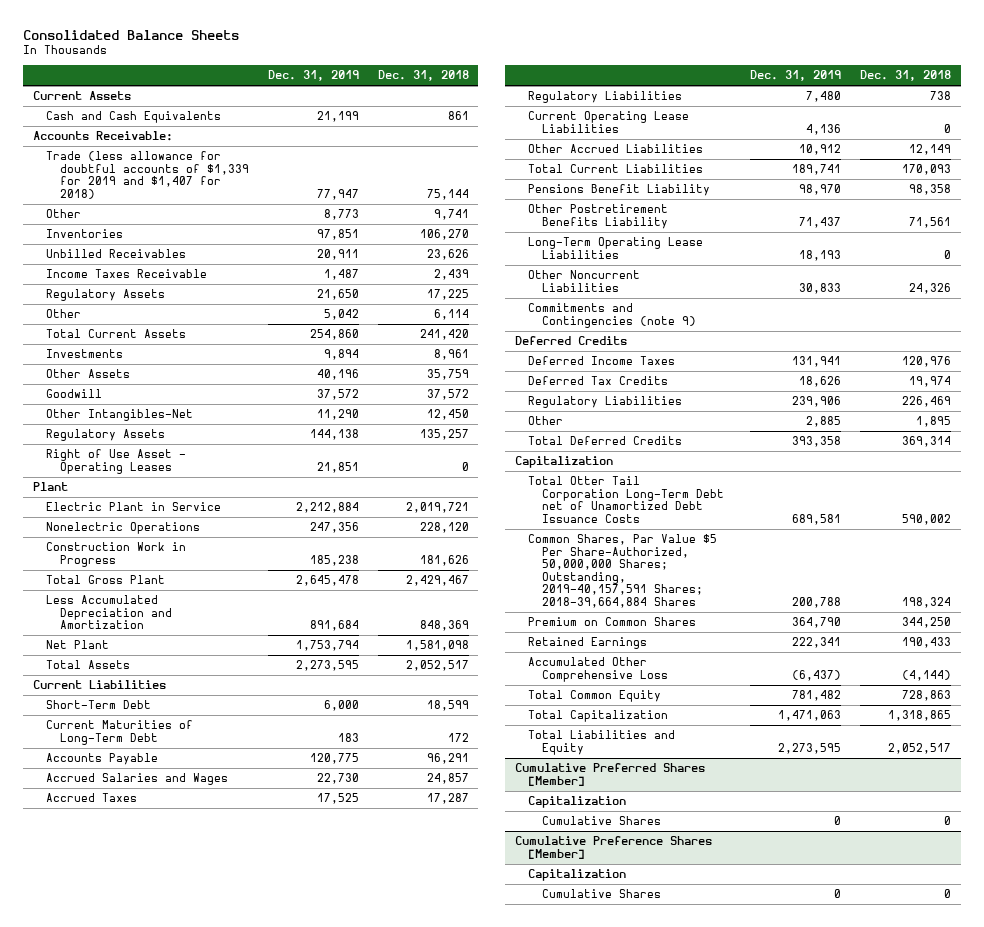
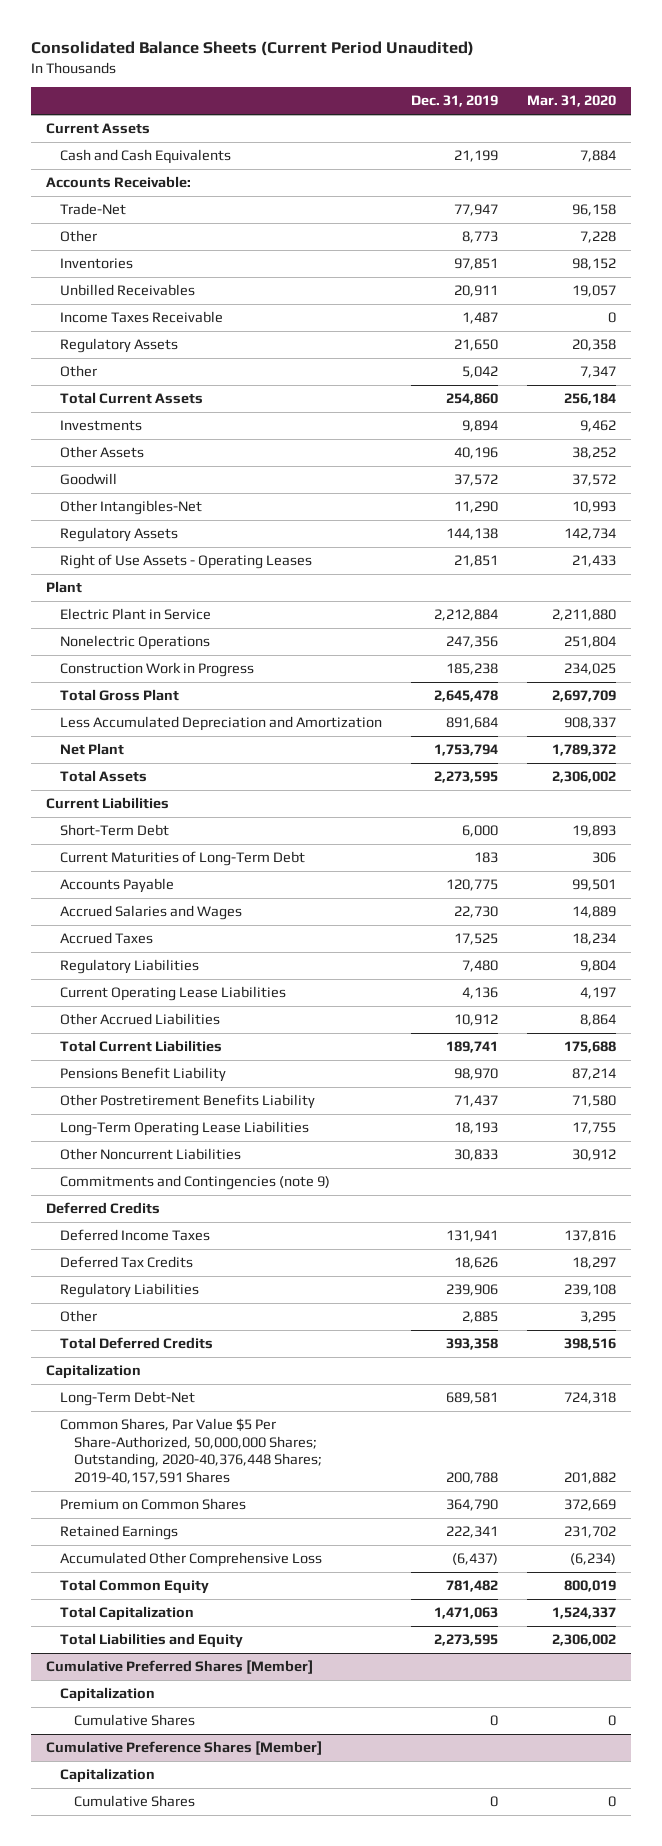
- Consolidated Balance Sheets
+ Consolidated Balance Sheets (Current Period Unaudited)
- | Dec. 31, 2019 | Dec. 31, 2018
+ | Dec. 31, 2019 | Mar. 31, 2020
- Trade (less allowance for doubtful accounts of $1,339 for 2019 and $1,407 for 2018) | 77,947 | 75,144
+ Trade-Net | 77,947 | 96,158
- Right of Use Asset - Operating Leases | 21,851 | 0
+ Right of Use Assets - Operating Leases | 21,851 | 21,433
- Total Otter Tail Corporation Long-Term Debt net of Unamortized Debt Issuance Costs | 689,581 | 590,002
- Common Shares, Par Value $5 Per Share-Authorized, 50,000,000 Shares; Outstanding, 2019-40,157,591 Shares; 2018-39,664,884 Shares | 200,788 | 198,324
+ Long-Term Debt-Net | 689,581 | 724,318
+ Common Shares, Par Value $5 Per Share-Authorized, 50,000,000 Shares; Outstanding, 2020-40,376,448 Shares; 2019-40,157,591 Shares | 200,788 | 201,882

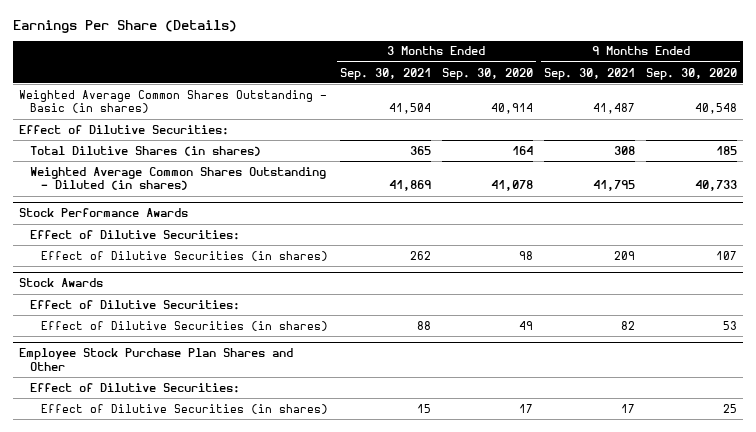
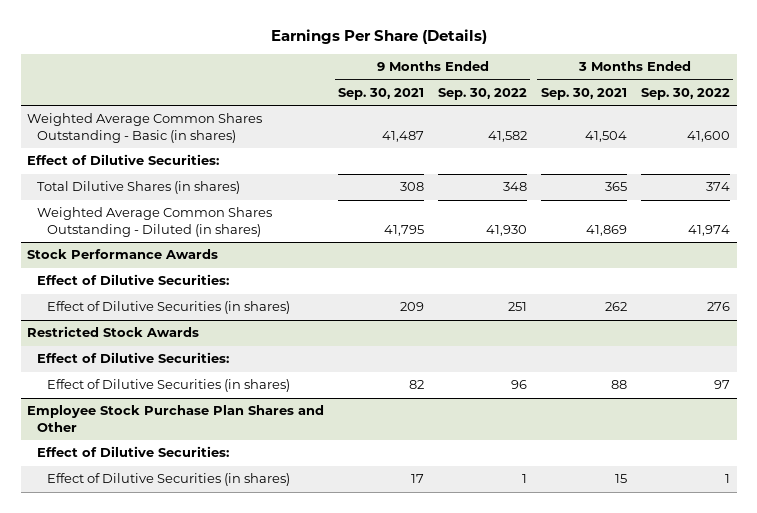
- | 3 Months Ended Sep. 30, 2021 | 3 Months Ended Sep. 30, 2020 | 9 Months Ended Sep. 30, 2021 | 9 Months Ended Sep. 30, 2020
+ | 9 Months Ended Sep. 30, 2021 | 9 Months Ended Sep. 30, 2022 | 3 Months Ended Sep. 30, 2021 | 3 Months Ended Sep. 30, 2022
- Stock Awards
+ Restricted Stock Awards

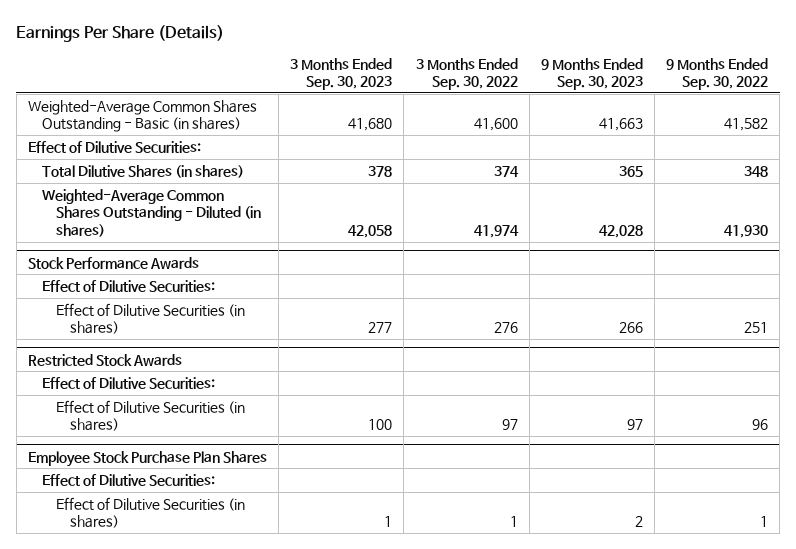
- | 9 Months Ended Sep. 30, 2021 | 9 Months Ended Sep. 30, 2022 | 3 Months Ended Sep. 30, 2021 | 3 Months Ended Sep. 30, 2022
+ | 3 Months Ended Sep. 30, 2023 | 3 Months Ended Sep. 30, 2022 | 9 Months Ended Sep. 30, 2023 | 9 Months Ended Sep. 30, 2022
- Weighted Average Common Shares Outstanding - Basic (in shares) | 41,487 | 41,582 | 41,504 | 41,600
+ Weighted-Average Common Shares Outstanding - Basic (in shares) | 41,680 | 41,600 | 41,663 | 41,582
- Weighted Average Common Shares Outstanding - Diluted (in shares) | 41,795 | 41,930 | 41,869 | 41,974
+ Weighted-Average Common Shares Outstanding - Diluted (in shares) | 42,058 | 41,974 | 42,028 | 41,930
- Employee Stock Purchase Plan Shares and Other
+ Employee Stock Purchase Plan Shares

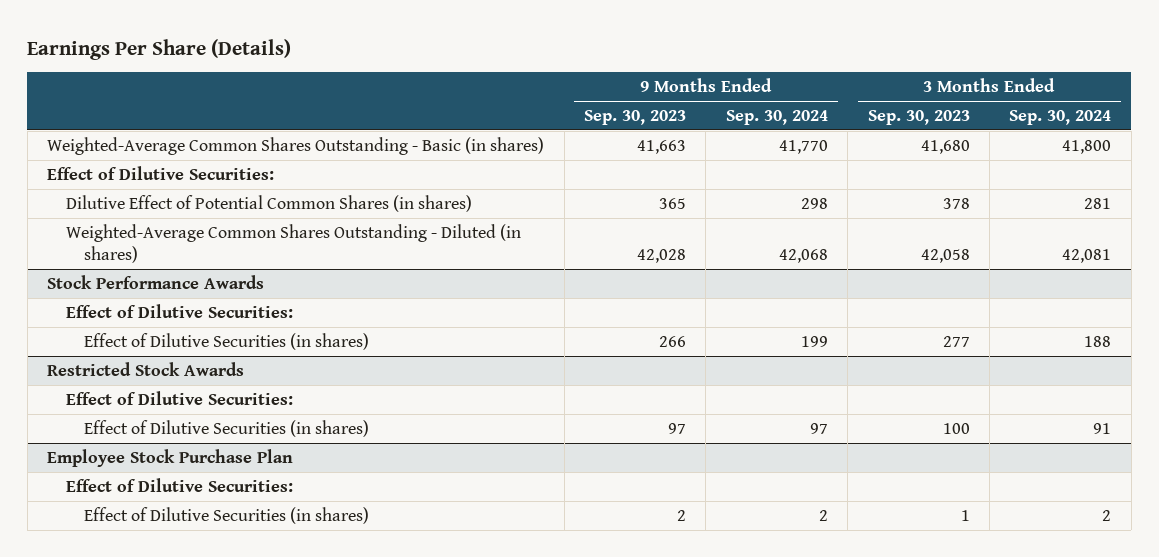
- | 3 Months Ended Sep. 30, 2023 | 3 Months Ended Sep. 30, 2022 | 9 Months Ended Sep. 30, 2023 | 9 Months Ended Sep. 30, 2022
+ | 9 Months Ended Sep. 30, 2023 | 9 Months Ended Sep. 30, 2024 | 3 Months Ended Sep. 30, 2023 | 3 Months Ended Sep. 30, 2024
- Total Dilutive Shares (in shares) | 378 | 374 | 365 | 348
+ Dilutive Effect of Potential Common Shares (in shares) | 365 | 298 | 378 | 281
- Employee Stock Purchase Plan Shares
+ Employee Stock Purchase Plan

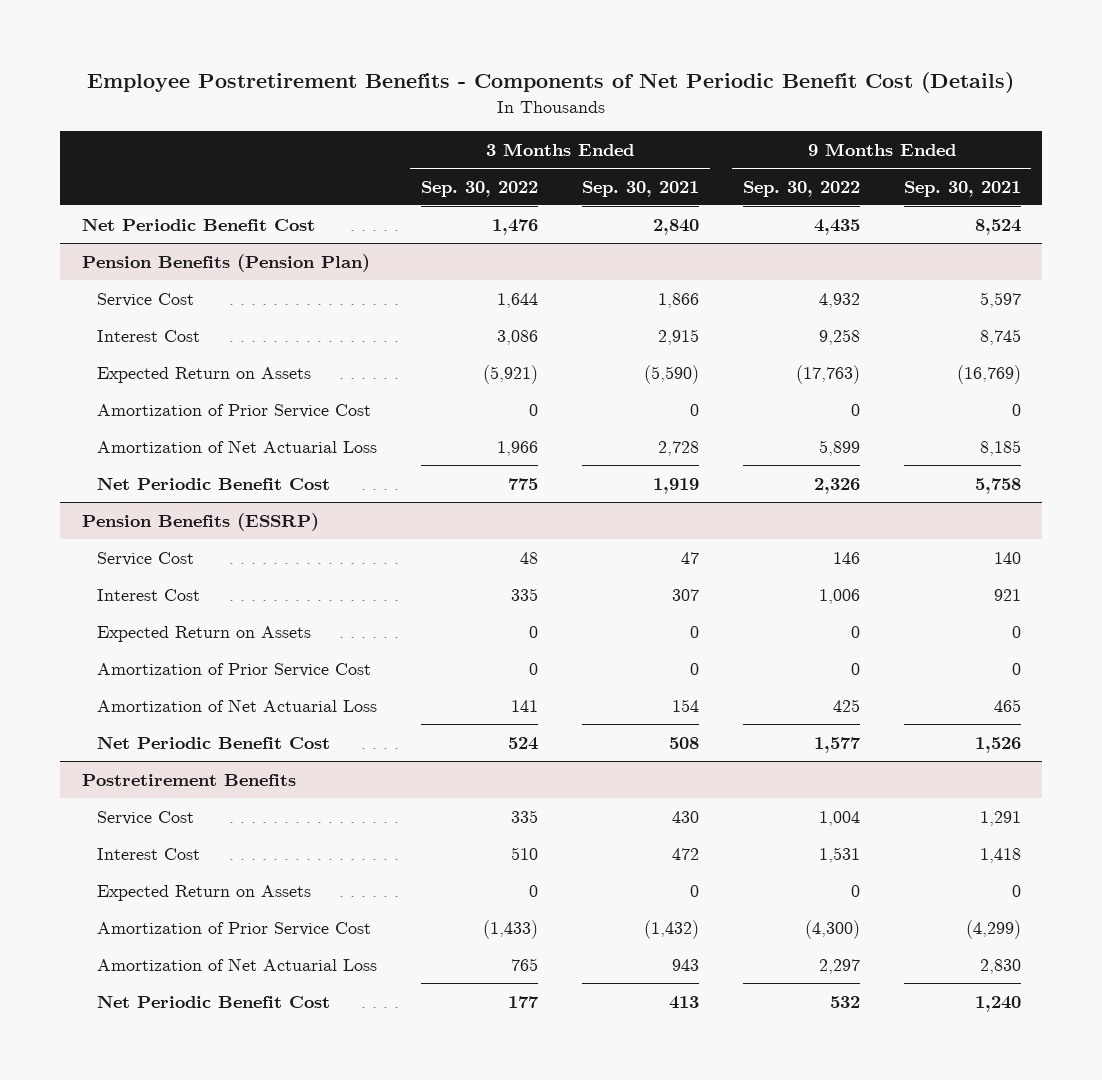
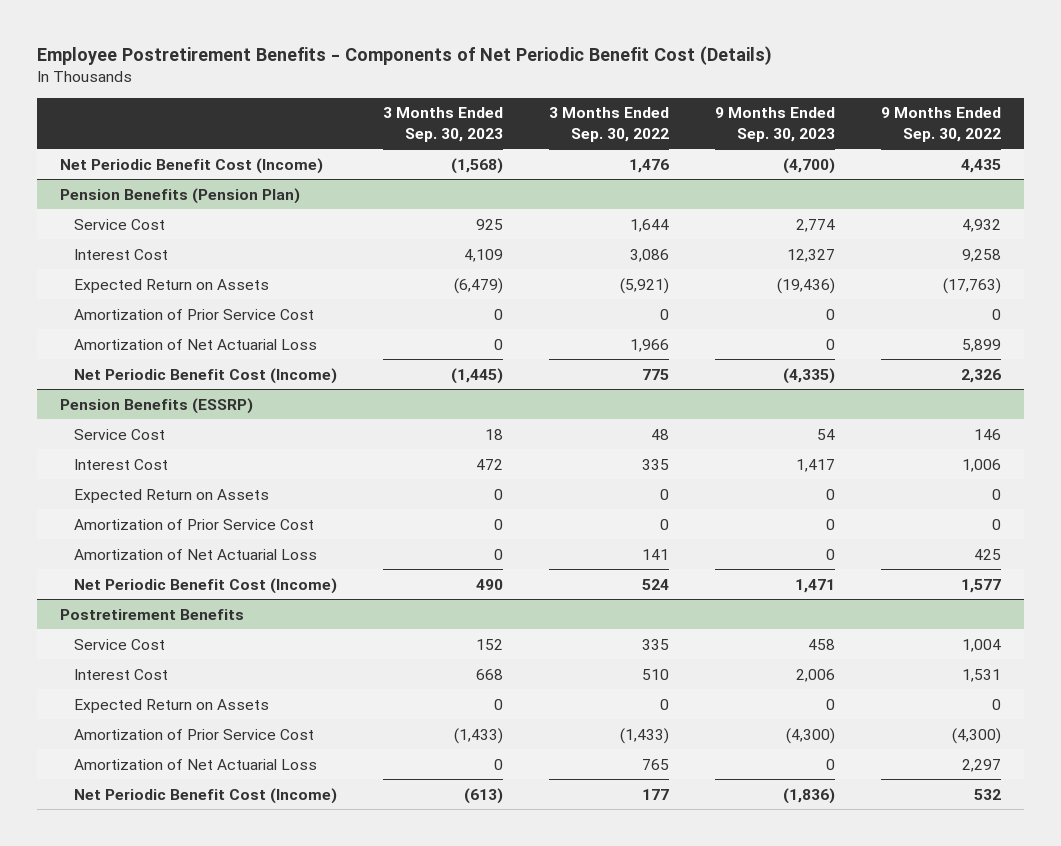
- | 3 Months Ended Sep. 30, 2022 | 3 Months Ended Sep. 30, 2021 | 9 Months Ended Sep. 30, 2022 | 9 Months Ended Sep. 30, 2021
+ | 3 Months Ended Sep. 30, 2023 | 3 Months Ended Sep. 30, 2022 | 9 Months Ended Sep. 30, 2023 | 9 Months Ended Sep. 30, 2022
- Net Periodic Benefit Cost | 1,476 | 2,840 | 4,435 | 8,524
+ Net Periodic Benefit Cost (Income) | (1,568) | 1,476 | (4,700) | 4,435
@ Pension Benefits (Pension Plan)
- Net Periodic Benefit Cost | 775 | 1,919 | 2,326 | 5,758
+ Net Periodic Benefit Cost (Income) | (1,445) | 775 | (4,335) | 2,326
@ Pension Benefits (ESSRP)
- Net Periodic Benefit Cost | 524 | 508 | 1,577 | 1,526
+ Net Periodic Benefit Cost (Income) | 490 | 524 | 1,471 | 1,577
@ Postretirement Benefits
- Net Periodic Benefit Cost | 177 | 413 | 532 | 1,240
+ Net Periodic Benefit Cost (Income) | (613) | 177 | (1,836) | 532

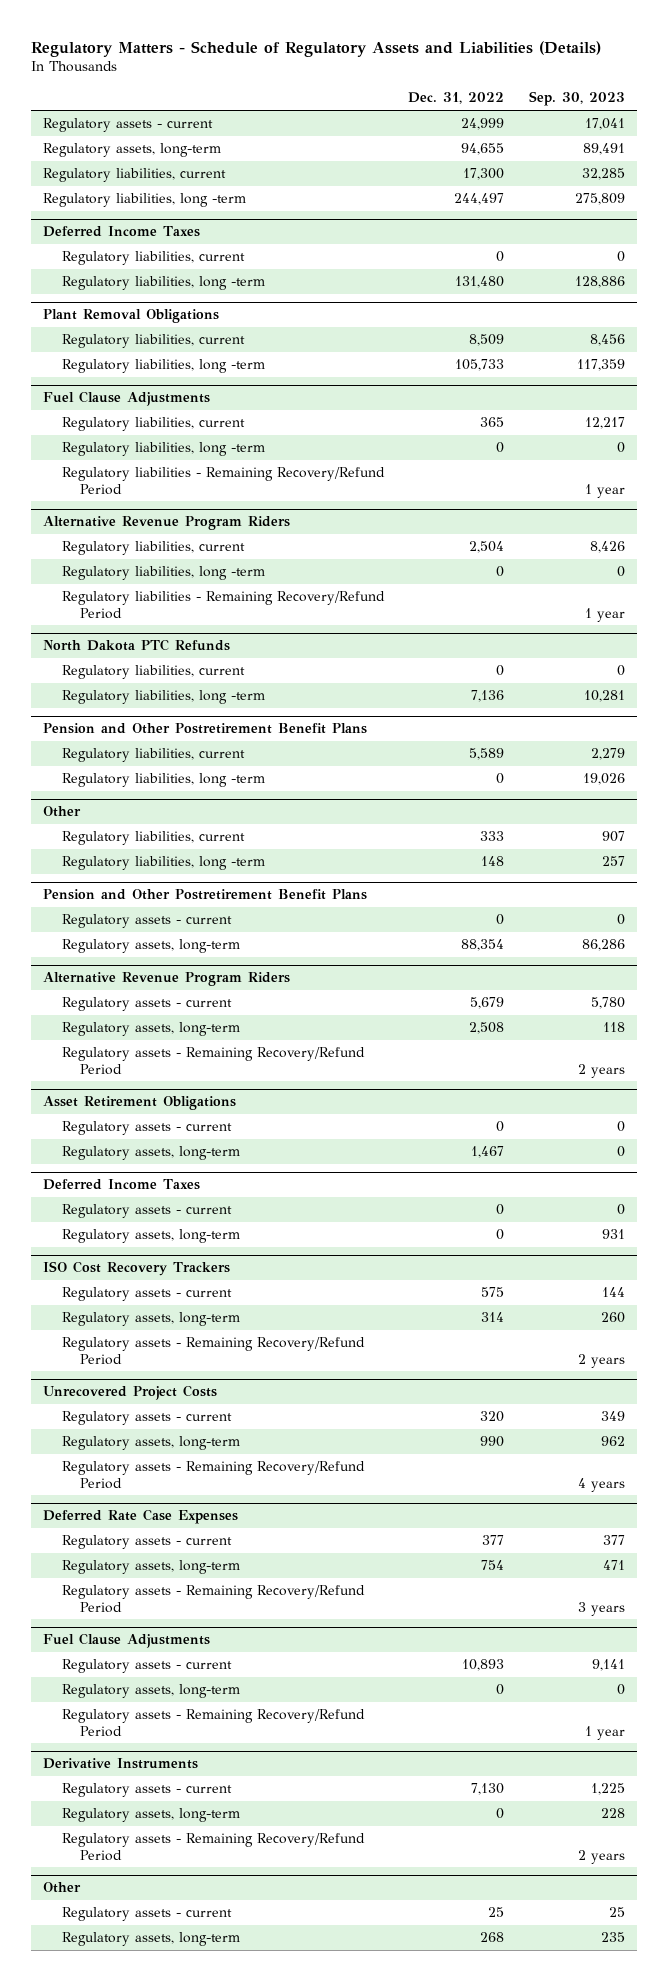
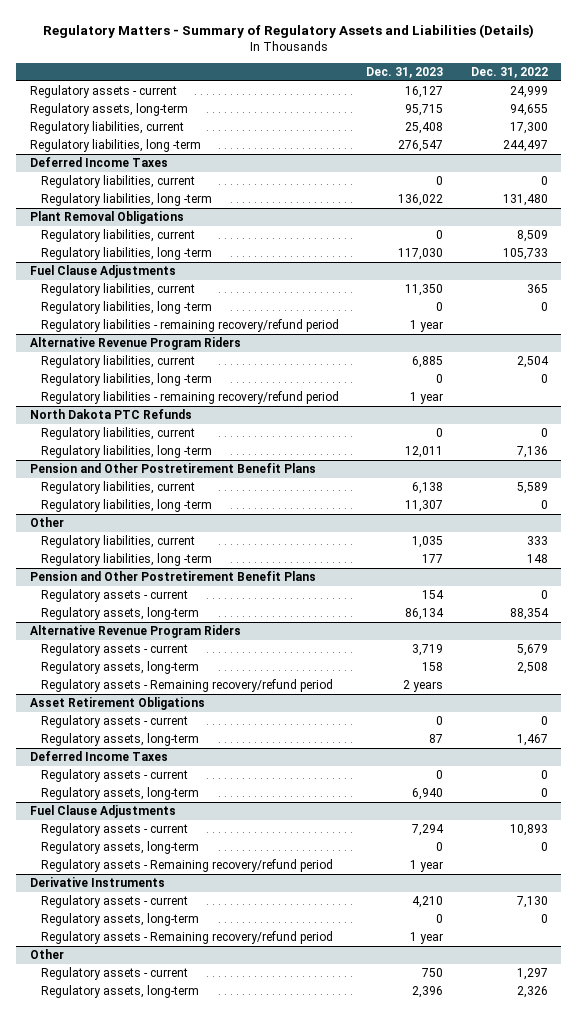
- Regulatory Matters - Schedule of Regulatory Assets and Liabilities (Details)
+ Regulatory Matters - Summary of Regulatory Assets and Liabilities (Details)
- | Dec. 31, 2022 | Sep. 30, 2023
+ | Dec. 31, 2023 | Dec. 31, 2022
@ Fuel Clause Adjustments
- Regulatory liabilities - Remaining Recovery/Refund Period | | 1 year
+ Regulatory liabilities - remaining recovery/refund period | 1 year |
@ Alternative Revenue Program Riders
- Regulatory liabilities - Remaining Recovery/Refund Period | | 1 year
+ Regulatory liabilities - remaining recovery/refund period | 1 year |
- Regulatory assets - Remaining Recovery/Refund Period | | 2 years
+ Regulatory assets - Remaining recovery/refund period | 2 years |
- ISO Cost Recovery Trackers
- Regulatory assets - current | 575 | 144
- Regulatory assets, long-term | 314 | 260
- Regulatory assets - Remaining Recovery/Refund Period | | 2 years
- Unrecovered Project Costs
- Regulatory assets - current | 320 | 349
- Regulatory assets, long-term | 990 | 962
- Regulatory assets - Remaining Recovery/Refund Period | | 4 years
- Deferred Rate Case Expenses
- Regulatory assets - current | 377 | 377
- Regulatory assets, long-term | 754 | 471
- Regulatory assets - Remaining Recovery/Refund Period | | 3 years
@ Fuel Clause Adjustments
- Regulatory assets - Remaining Recovery/Refund Period | | 1 year
+ Regulatory assets - Remaining recovery/refund period | 1 year |
@ Derivative Instruments
- Regulatory assets - Remaining Recovery/Refund Period | | 2 years
+ Regulatory assets - Remaining recovery/refund period | 1 year |
@ Other
- Regulatory assets - current | 25 | 25
- Regulatory assets, long-term | 268 | 235
+ Regulatory assets - current | 750 | 1,297
+ Regulatory assets, long-term | 2,396 | 2,326

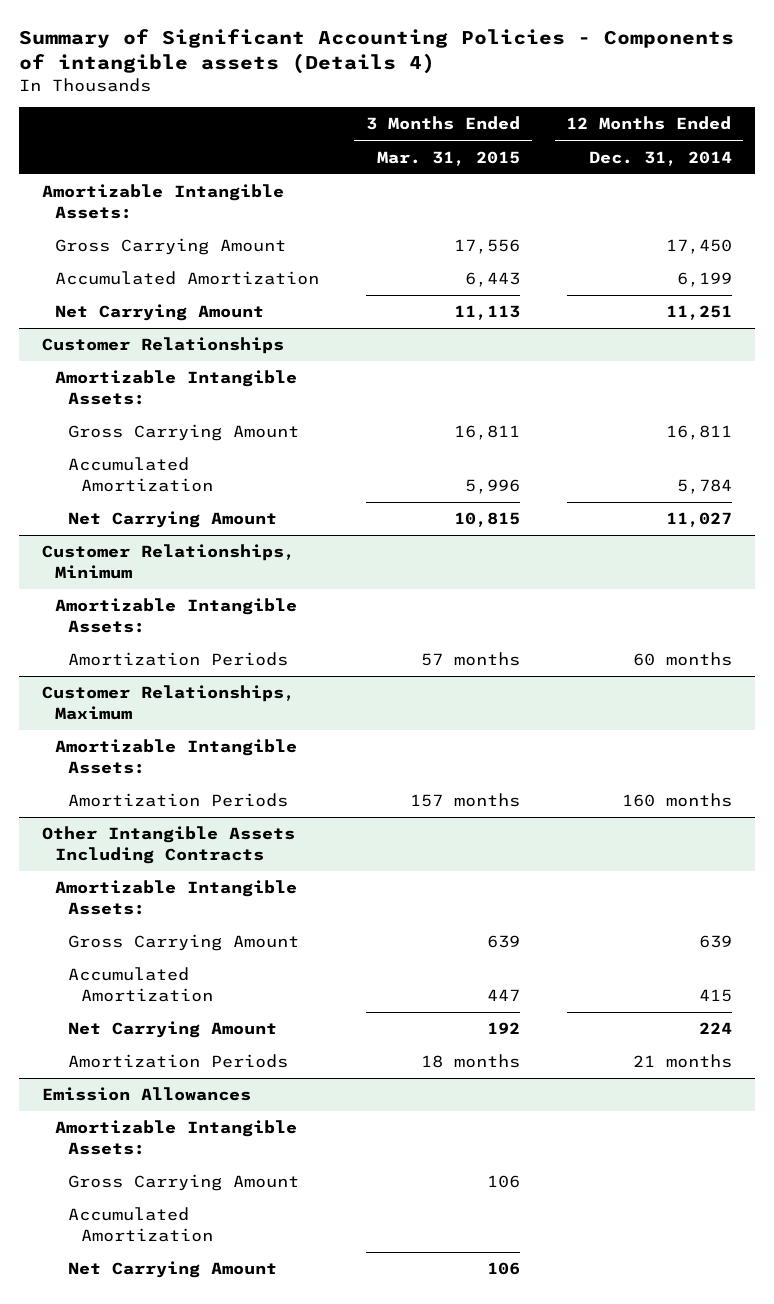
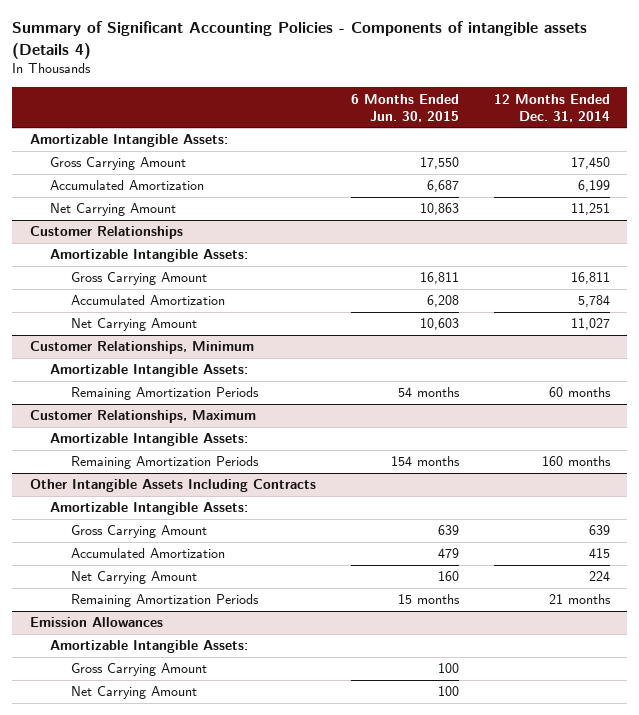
- | 3 Months Ended Mar. 31, 2015 | 12 Months Ended Dec. 31, 2014
+ | 6 Months Ended Jun. 30, 2015 | 12 Months Ended Dec. 31, 2014
@ Customer Relationships, Minimum
- Amortization Periods | 57 months | 60 months
+ Remaining Amortization Periods | 54 months | 60 months
@ Customer Relationships, Maximum
- Amortization Periods | 157 months | 160 months
+ Remaining Amortization Periods | 154 months | 160 months
@ Other Intangible Assets Including Contracts
- Amortization Periods | 18 months | 21 months
+ Remaining Amortization Periods | 15 months | 21 months
@ Emission Allowances
- Accumulated Amortization

